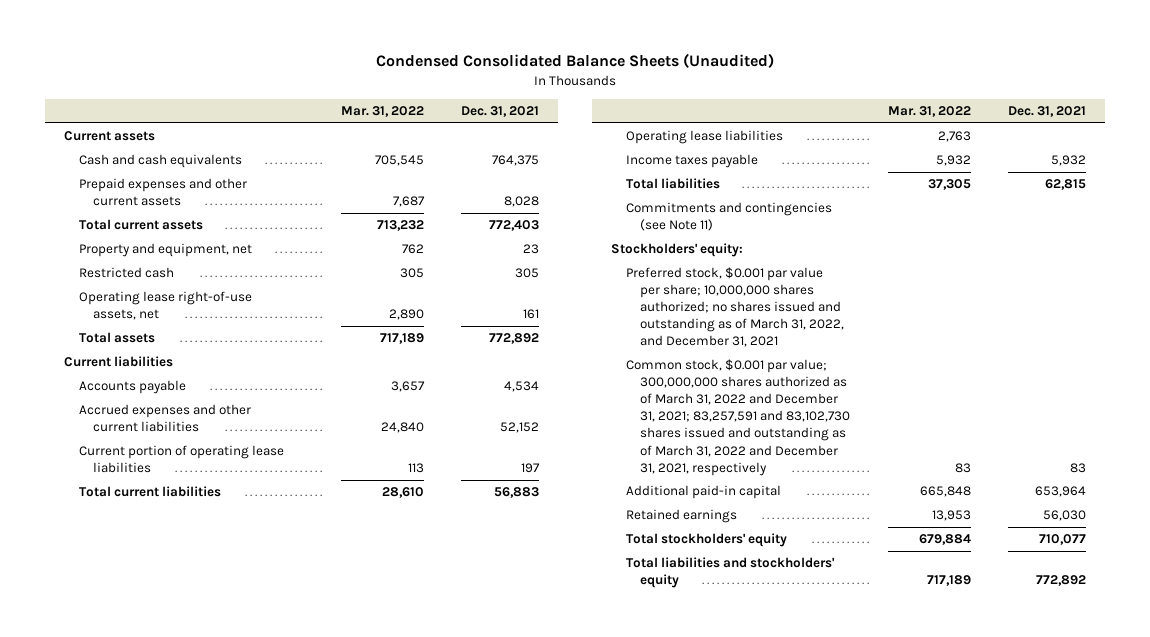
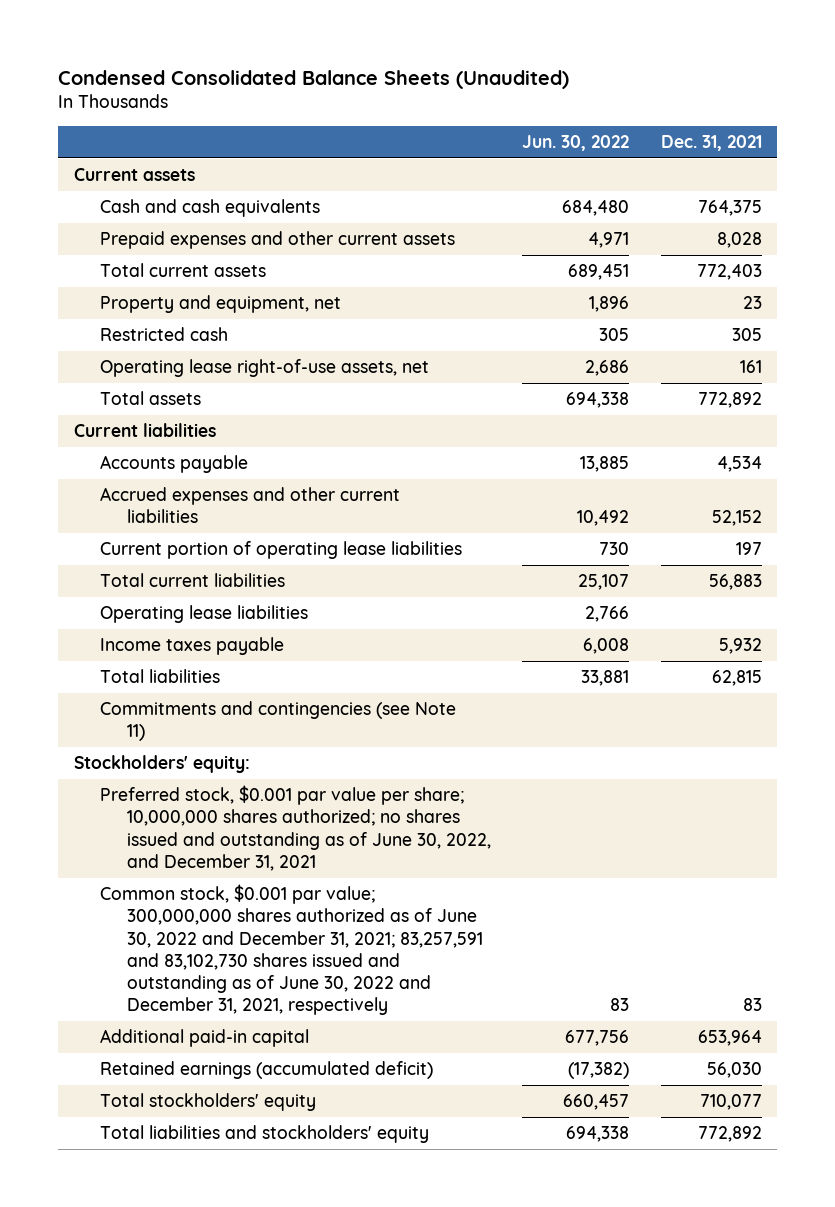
- | Mar. 31, 2022 | Dec. 31, 2021
+ | Jun. 30, 2022 | Dec. 31, 2021
- Preferred stock, $0.001 par value per share; 10,000,000 shares authorized; no shares issued and outstanding as of March 31, 2022, and December 31, 2021
- Common stock, $0.001 par value; 300,000,000 shares authorized as of March 31, 2022 and December 31, 2021; 83,257,591 and 83,102,730 shares issued and outstanding as of March 31, 2022 and December 31, 2021, respectively | 83 | 83
+ Preferred stock, $0.001 par value per share; 10,000,000 shares authorized; no shares issued and outstanding as of June 30, 2022, and December 31, 2021
+ Common stock, $0.001 par value; 300,000,000 shares authorized as of June 30, 2022 and December 31, 2021; 83,257,591 and 83,102,730 shares issued and outstanding as of June 30, 2022 and December 31, 2021, respectively | 83 | 83
- Retained earnings | 13,953 | 56,030
+ Retained earnings (accumulated deficit) | (17,382) | 56,030

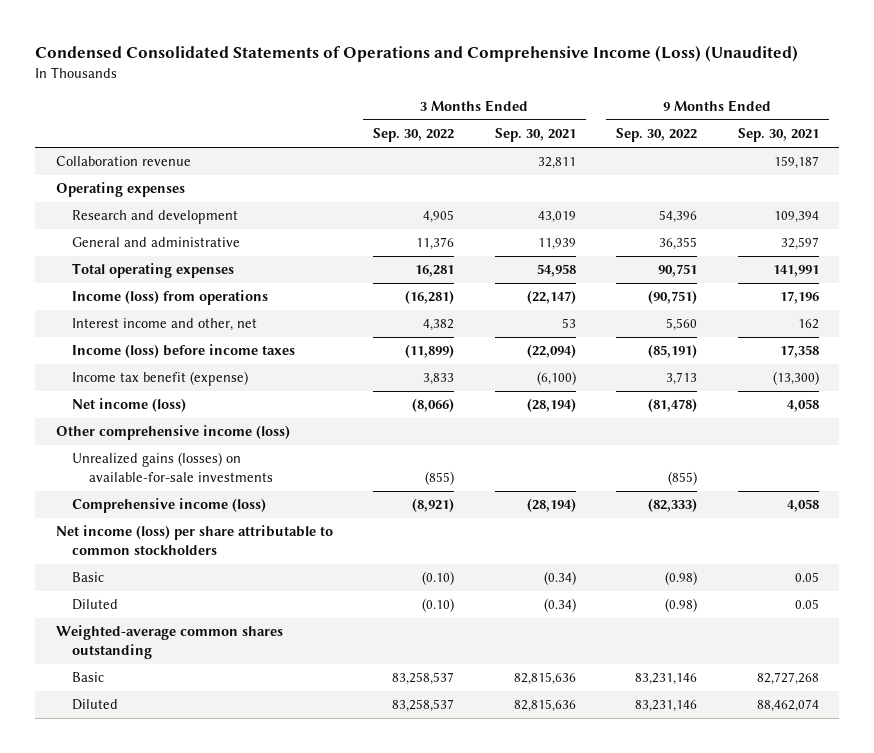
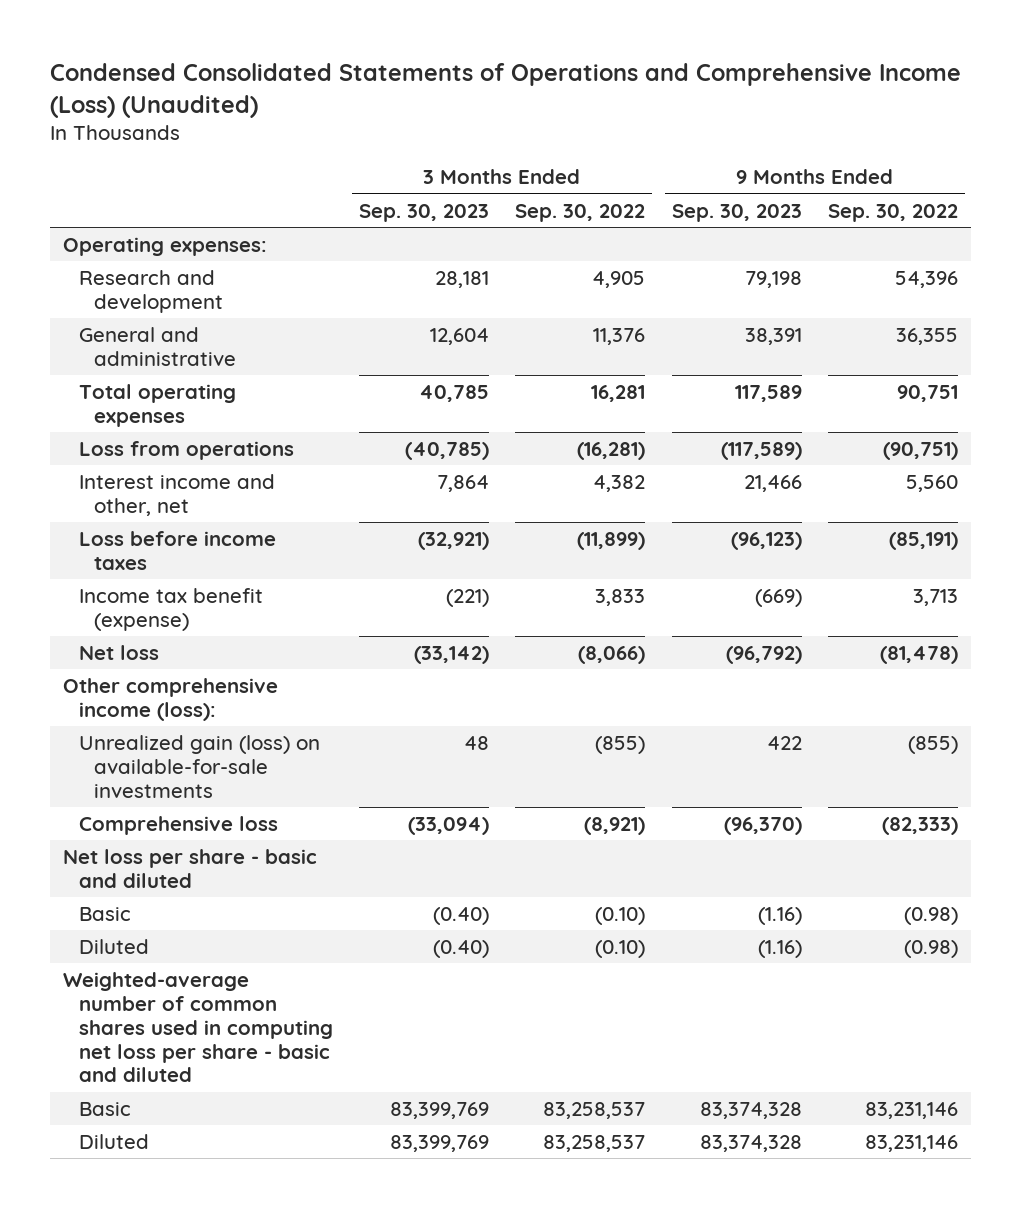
- | 3 Months Ended Sep. 30, 2022 | 3 Months Ended Sep. 30, 2021 | 9 Months Ended Sep. 30, 2022 | 9 Months Ended Sep. 30, 2021
+ | 3 Months Ended Sep. 30, 2023 | 3 Months Ended Sep. 30, 2022 | 9 Months Ended Sep. 30, 2023 | 9 Months Ended Sep. 30, 2022
- Collaboration revenue | | 32,811 | | 159,187
- Operating expenses
+ Operating expenses:
- Income (loss) from operations | (16,281) | (22,147) | (90,751) | 17,196
+ Loss from operations | (40,785) | (16,281) | (117,589) | (90,751)
- Income (loss) before income taxes | (11,899) | (22,094) | (85,191) | 17,358
+ Loss before income taxes | (32,921) | (11,899) | (96,123) | (85,191)
- Net income (loss) | (8,066) | (28,194) | (81,478) | 4,058
- Other comprehensive income (loss)
- Unrealized gains (losses) on available-for-sale investments | (855) | | (855) |
- Comprehensive income (loss) | (8,921) | (28,194) | (82,333) | 4,058
- Net income (loss) per share attributable to common stockholders
+ Net loss | (33,142) | (8,066) | (96,792) | (81,478)
+ Other comprehensive income (loss):
+ Unrealized gain (loss) on available-for-sale investments | 48 | (855) | 422 | (855)
+ Comprehensive loss | (33,094) | (8,921) | (96,370) | (82,333)
+ Net loss per share - basic and diluted
- Weighted-average common shares outstanding
+ Weighted-average number of common shares used in computing net loss per share - basic and diluted

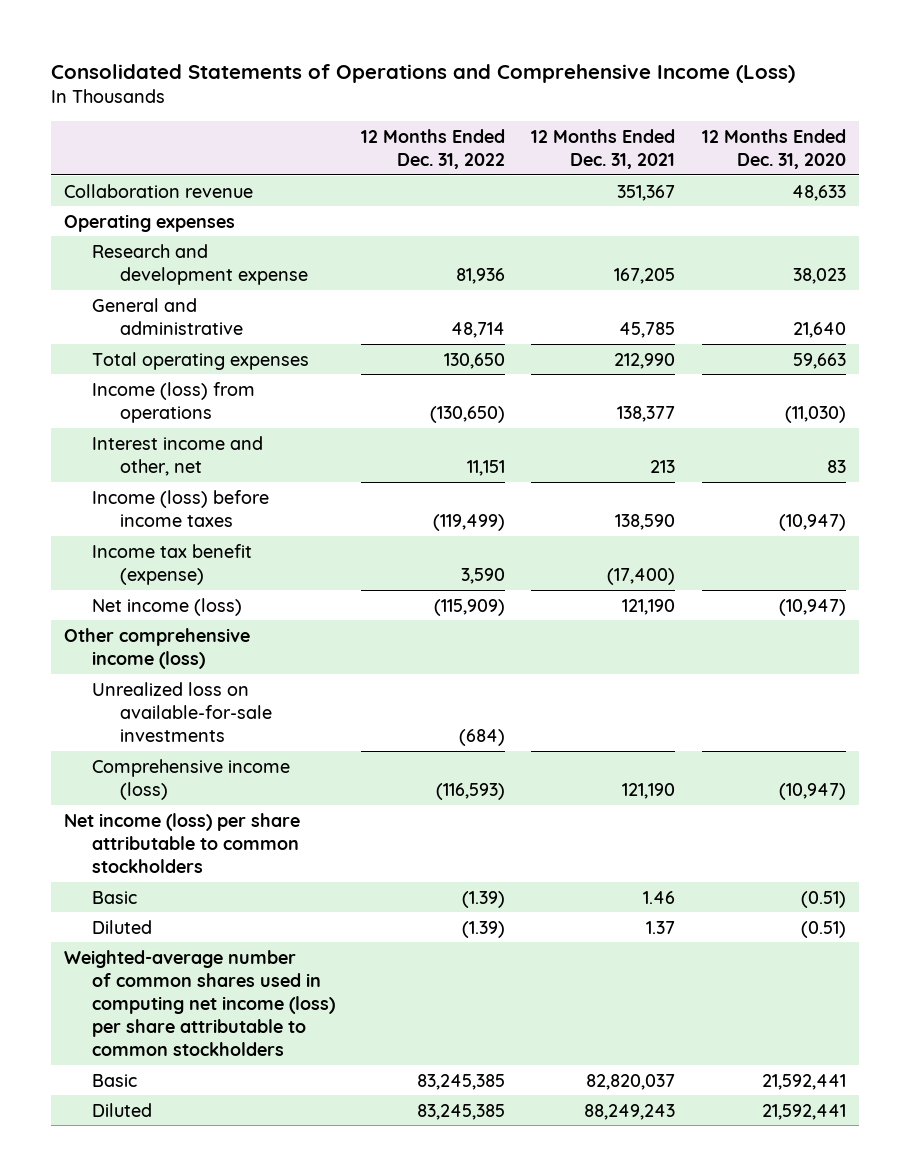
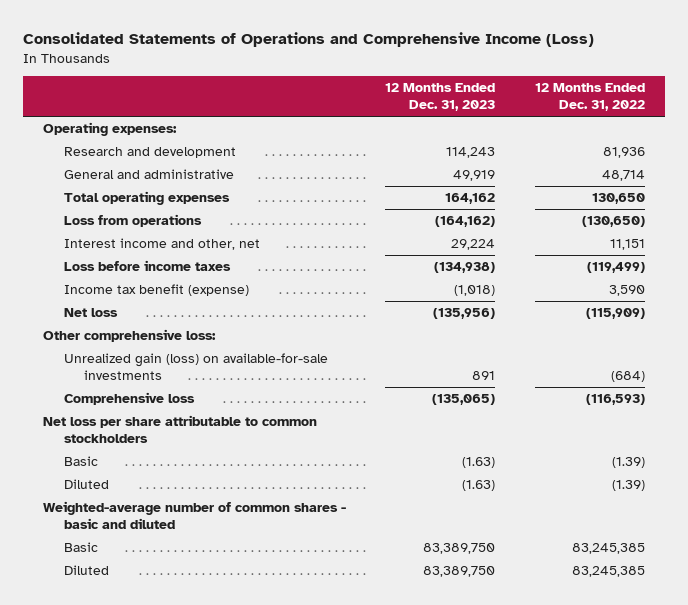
- | 12 Months Ended Dec. 31, 2022 | 12 Months Ended Dec. 31, 2021 | 12 Months Ended Dec. 31, 2020
+ | 12 Months Ended Dec. 31, 2023 | 12 Months Ended Dec. 31, 2022
- Collaboration revenue | | 351,367 | 48,633
- Operating expenses
- Research and development expense | 81,936 | 167,205 | 38,023
+ Operating expenses:
+ Research and development | 114,243 | 81,936
- Income (loss) from operations | (130,650) | 138,377 | (11,030)
+ Loss from operations | (164,162) | (130,650)
- Income (loss) before income taxes | (119,499) | 138,590 | (10,947)
+ Loss before income taxes | (134,938) | (119,499)
- Net income (loss) | (115,909) | 121,190 | (10,947)
- Other comprehensive income (loss)
- Unrealized loss on available-for-sale investments | (684) | |
- Comprehensive income (loss) | (116,593) | 121,190 | (10,947)
- Net income (loss) per share attributable to common stockholders
+ Net loss | (135,956) | (115,909)
+ Other comprehensive loss:
+ Unrealized gain (loss) on available-for-sale investments | 891 | (684)
+ Comprehensive loss | (135,065) | (116,593)
+ Net loss per share attributable to common stockholders
- Weighted-average number of common shares used in computing net income (loss) per share attributable to common stockholders
+ Weighted-average number of common shares - basic and diluted

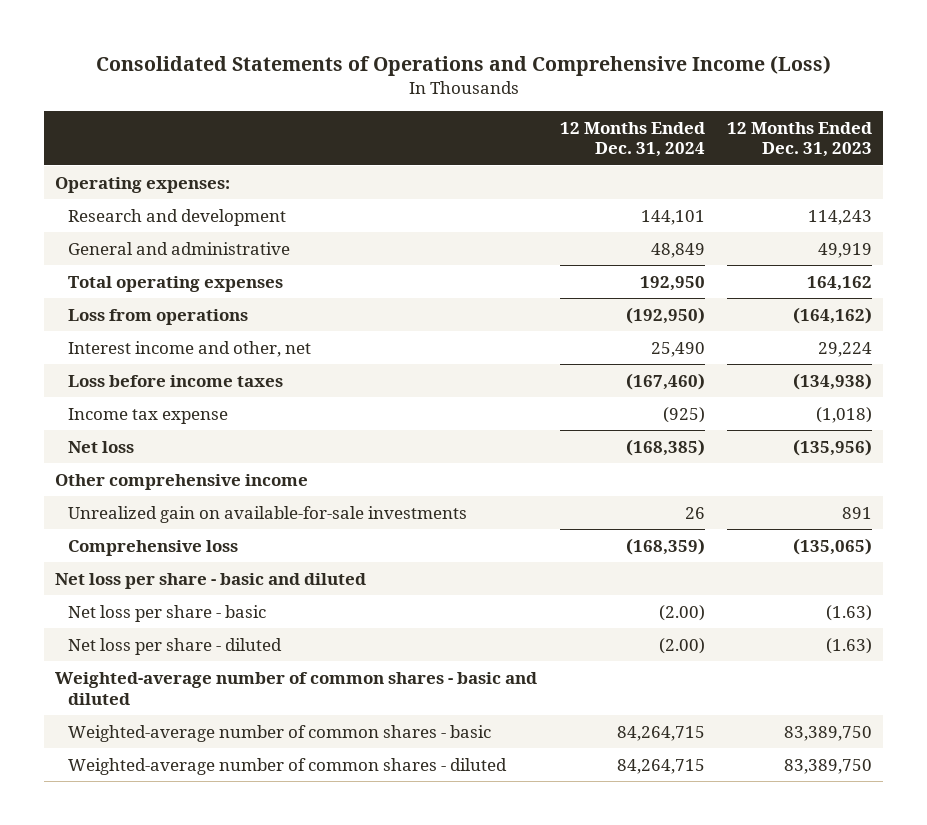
- | 12 Months Ended Dec. 31, 2023 | 12 Months Ended Dec. 31, 2022
+ | 12 Months Ended Dec. 31, 2024 | 12 Months Ended Dec. 31, 2023
- Income tax benefit (expense) | (1,018) | 3,590
+ Income tax expense | (925) | (1,018)
- Other comprehensive loss:
- Unrealized gain (loss) on available-for-sale investments | 891 | (684)
+ Other comprehensive income
+ Unrealized gain on available-for-sale investments | 26 | 891
- Net loss per share attributable to common stockholders
- Basic | (1.63) | (1.39)
- Diluted | (1.63) | (1.39)
+ Net loss per share - basic and diluted
+ Net loss per share - basic | (2.00) | (1.63)
+ Net loss per share - diluted | (2.00) | (1.63)
- Basic | 83,389,750 | 83,245,385
- Diluted | 83,389,750 | 83,245,385
+ Weighted-average number of common shares - basic | 84,264,715 | 83,389,750
+ Weighted-average number of common shares - diluted | 84,264,715 | 83,389,750

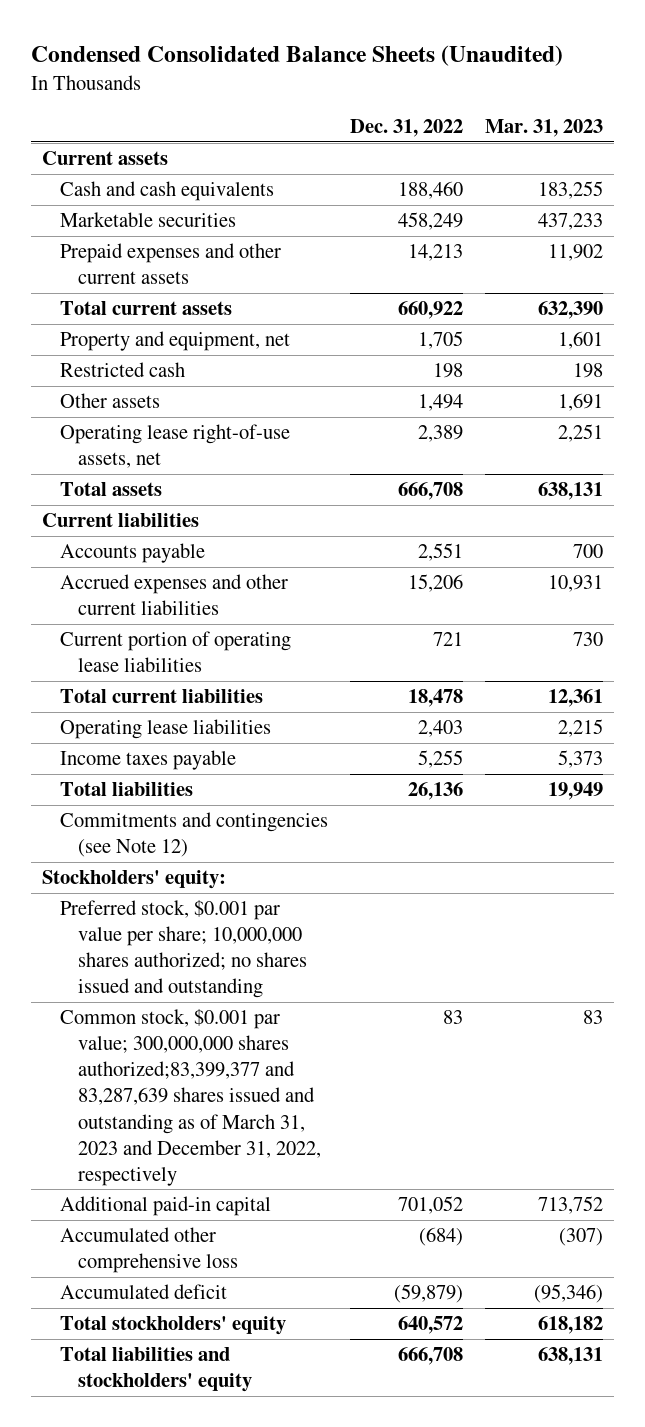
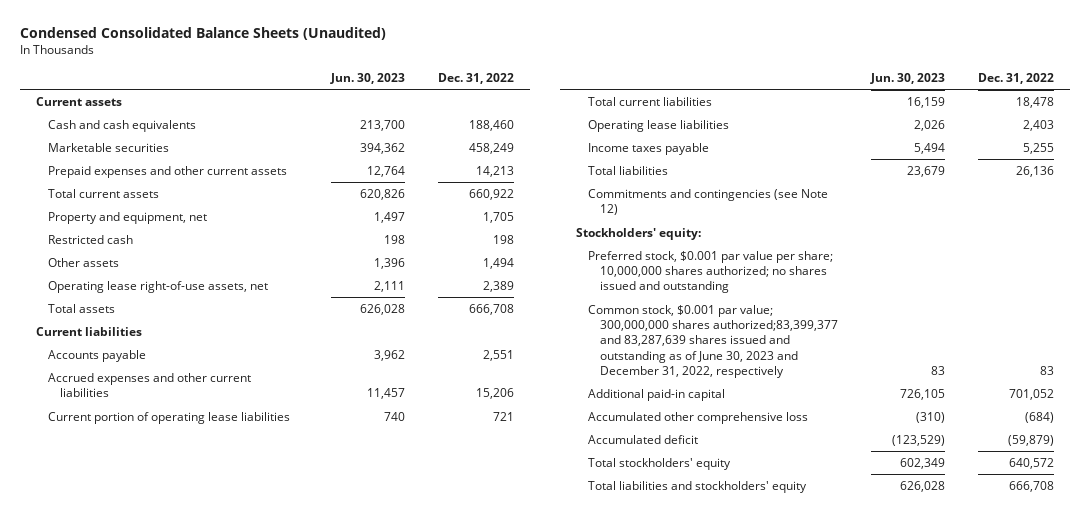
- | Dec. 31, 2022 | Mar. 31, 2023
+ | Jun. 30, 2023 | Dec. 31, 2022
- Common stock, $0.001 par value; 300,000,000 shares authorized;83,399,377 and 83,287,639 shares issued and outstanding as of March 31, 2023 and December 31, 2022, respectively | 83 | 83
+ Common stock, $0.001 par value; 300,000,000 shares authorized;83,399,377 and 83,287,639 shares issued and outstanding as of June 30, 2023 and December 31, 2022, respectively | 83 | 83

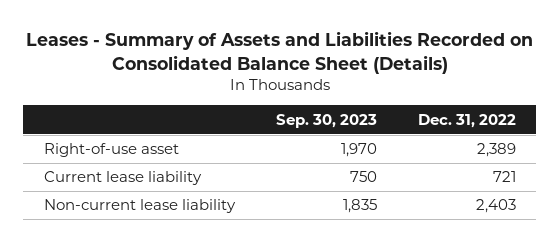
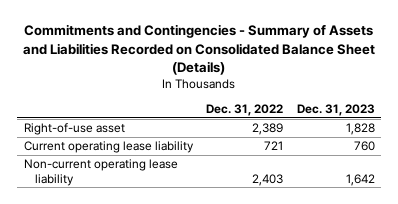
- Leases - Summary of Assets and Liabilities Recorded on Consolidated Balance Sheet (Details)
+ Commitments and Contingencies - Summary of Assets and Liabilities Recorded on Consolidated Balance Sheet (Details)
- | Sep. 30, 2023 | Dec. 31, 2022
+ | Dec. 31, 2022 | Dec. 31, 2023
- Current lease liability | 750 | 721
- Non-current lease liability | 1,835 | 2,403
+ Current operating lease liability | 721 | 760
+ Non-current operating lease liability | 2,403 | 1,642

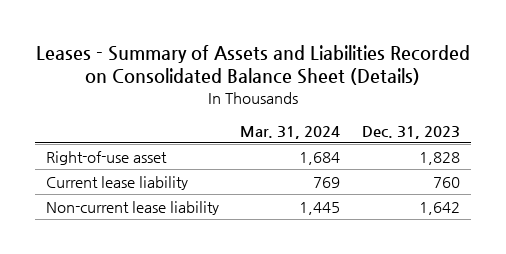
- Commitments and Contingencies - Summary of Assets and Liabilities Recorded on Consolidated Balance Sheet (Details)
+ Leases - Summary of Assets and Liabilities Recorded on Consolidated Balance Sheet (Details)
- | Dec. 31, 2022 | Dec. 31, 2023
+ | Mar. 31, 2024 | Dec. 31, 2023
- Current operating lease liability | 721 | 760
- Non-current operating lease liability | 2,403 | 1,642
+ Current lease liability | 769 | 760
+ Non-current lease liability | 1,445 | 1,642

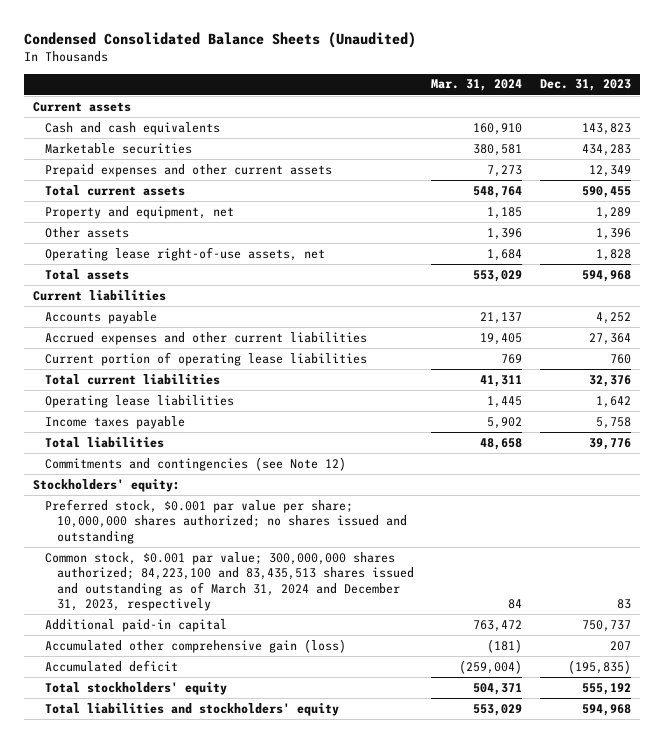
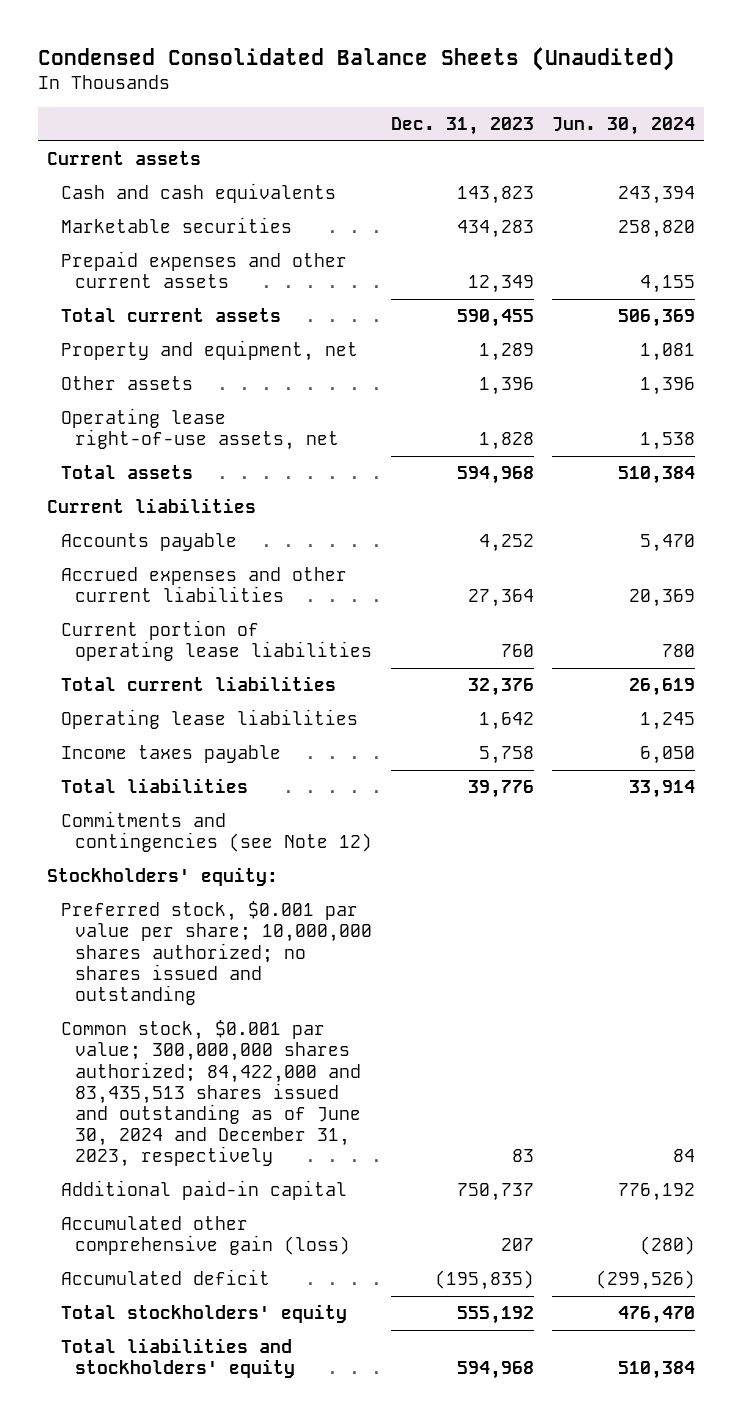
- | Mar. 31, 2024 | Dec. 31, 2023
+ | Dec. 31, 2023 | Jun. 30, 2024
- Common stock, $0.001 par value; 300,000,000 shares authorized; 84,223,100 and 83,435,513 shares issued and outstanding as of March 31, 2024 and December 31, 2023, respectively | 84 | 83
+ Common stock, $0.001 par value; 300,000,000 shares authorized; 84,422,000 and 83,435,513 shares issued and outstanding as of June 30, 2024 and December 31, 2023, respectively | 83 | 84

